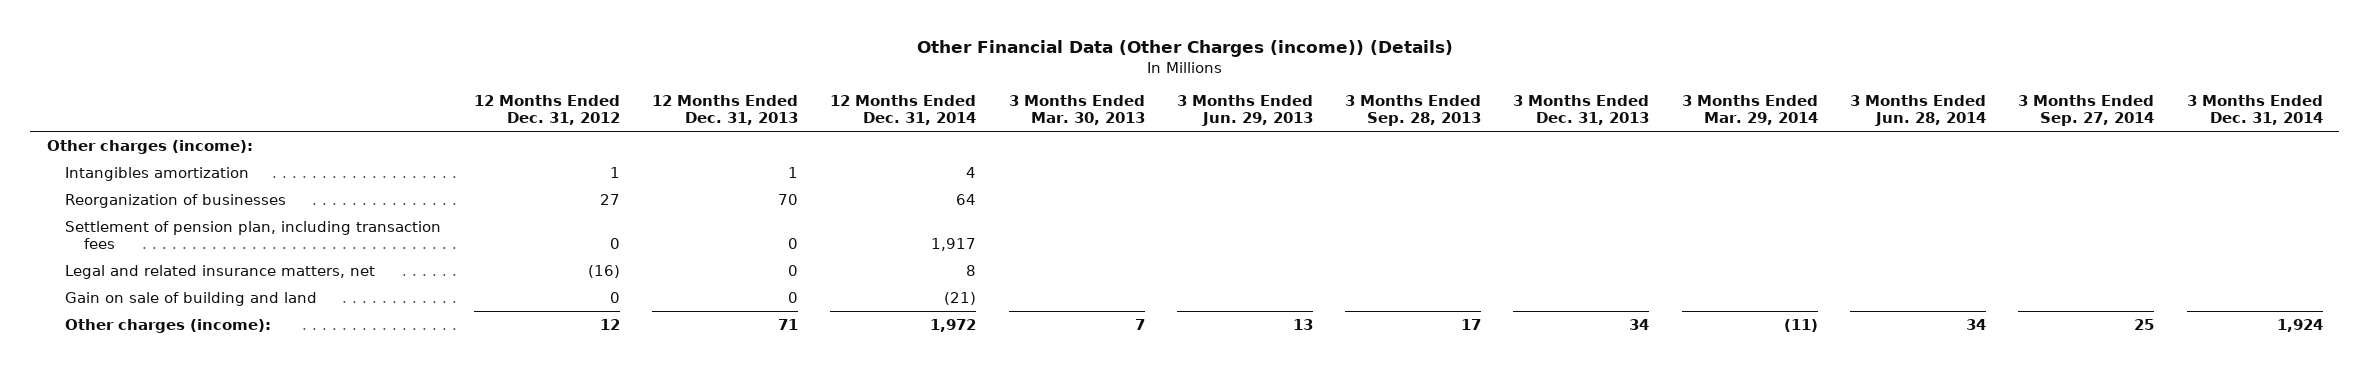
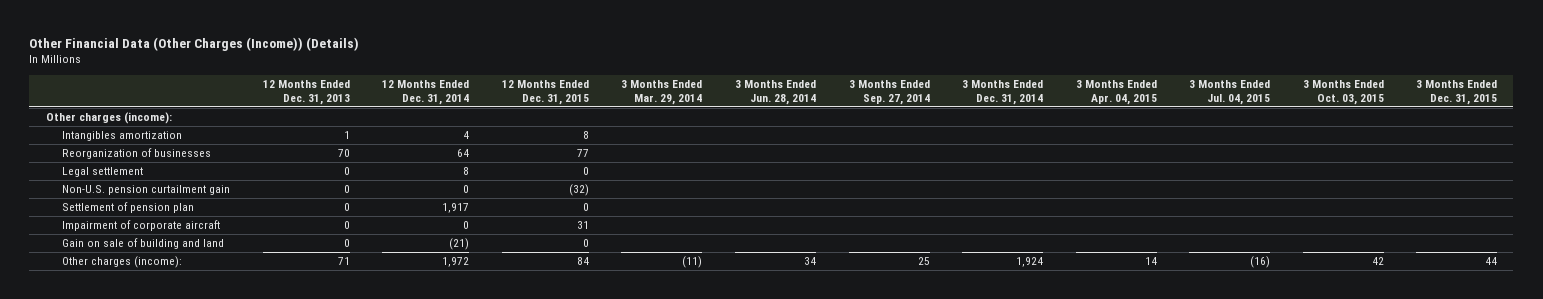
- Other Financial Data (Other Charges (income)) (Details)
+ Other Financial Data (Other Charges (Income)) (Details)
- | 12 Months Ended Dec. 31, 2012 | 12 Months Ended Dec. 31, 2013 | 12 Months Ended Dec. 31, 2014 | 3 Months Ended Mar. 30, 2013 | 3 Months Ended Jun. 29, 2013 | 3 Months Ended Sep. 28, 2013 | 3 Months Ended Dec. 31, 2013 | 3 Months Ended Mar. 29, 2014 | 3 Months Ended Jun. 28, 2014 | 3 Months Ended Sep. 27, 2014 | 3 Months Ended Dec. 31, 2014
+ | 12 Months Ended Dec. 31, 2013 | 12 Months Ended Dec. 31, 2014 | 12 Months Ended Dec. 31, 2015 | 3 Months Ended Mar. 29, 2014 | 3 Months Ended Jun. 28, 2014 | 3 Months Ended Sep. 27, 2014 | 3 Months Ended Dec. 31, 2014 | 3 Months Ended Apr. 04, 2015 | 3 Months Ended Jul. 04, 2015 | 3 Months Ended Oct. 03, 2015 | 3 Months Ended Dec. 31, 2015
- Settlement of pension plan, including transaction fees | 0 | 0 | 1,917 | | | | | | | |
- Legal and related insurance matters, net | (16) | 0 | 8 | | | | | | | |
+ Legal settlement | 0 | 8 | 0 | | | | | | | |
+ Non-U.S. pension curtailment gain | 0 | 0 | (32) | | | | | | | |
+ Settlement of pension plan | 0 | 1,917 | 0 | | | | | | | |
+ Impairment of corporate aircraft | 0 | 0 | 31 | | | | | | | |

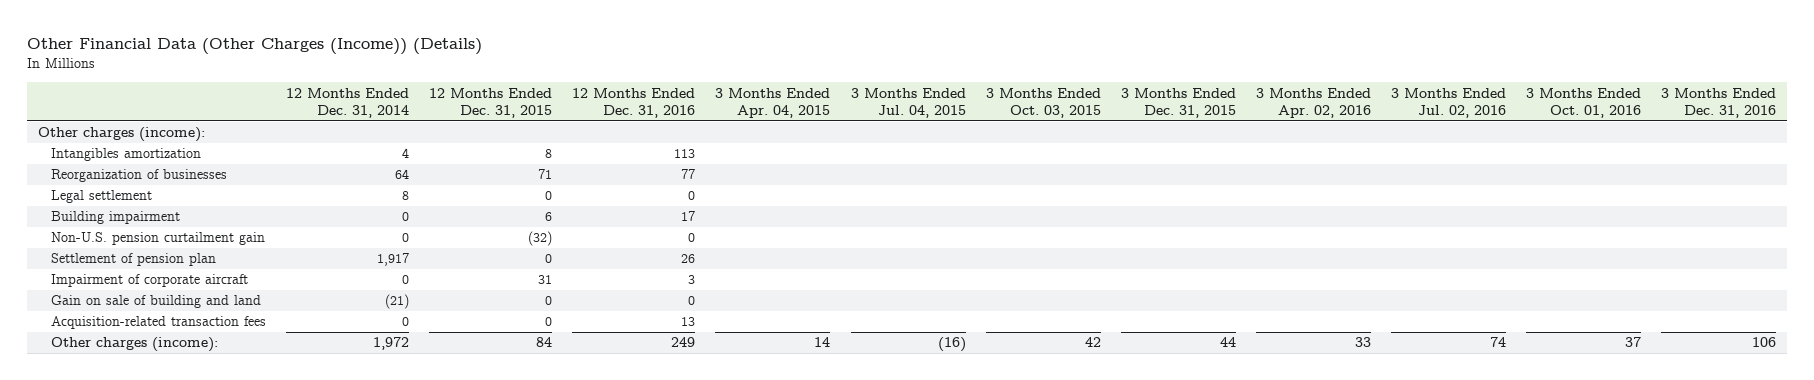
- | 12 Months Ended Dec. 31, 2013 | 12 Months Ended Dec. 31, 2014 | 12 Months Ended Dec. 31, 2015 | 3 Months Ended Mar. 29, 2014 | 3 Months Ended Jun. 28, 2014 | 3 Months Ended Sep. 27, 2014 | 3 Months Ended Dec. 31, 2014 | 3 Months Ended Apr. 04, 2015 | 3 Months Ended Jul. 04, 2015 | 3 Months Ended Oct. 03, 2015 | 3 Months Ended Dec. 31, 2015
+ | 12 Months Ended Dec. 31, 2014 | 12 Months Ended Dec. 31, 2015 | 12 Months Ended Dec. 31, 2016 | 3 Months Ended Apr. 04, 2015 | 3 Months Ended Jul. 04, 2015 | 3 Months Ended Oct. 03, 2015 | 3 Months Ended Dec. 31, 2015 | 3 Months Ended Apr. 02, 2016 | 3 Months Ended Jul. 02, 2016 | 3 Months Ended Oct. 01, 2016 | 3 Months Ended Dec. 31, 2016
- Reorganization of businesses | 70 | 64 | 77 | | | | | | | |
+ Reorganization of businesses | 64 | 71 | 77 | | | | | | | |
+ Building impairment | 0 | 6 | 17 | | | | | | | |
+ Acquisition-related transaction fees | 0 | 0 | 13 | | | | | | | |

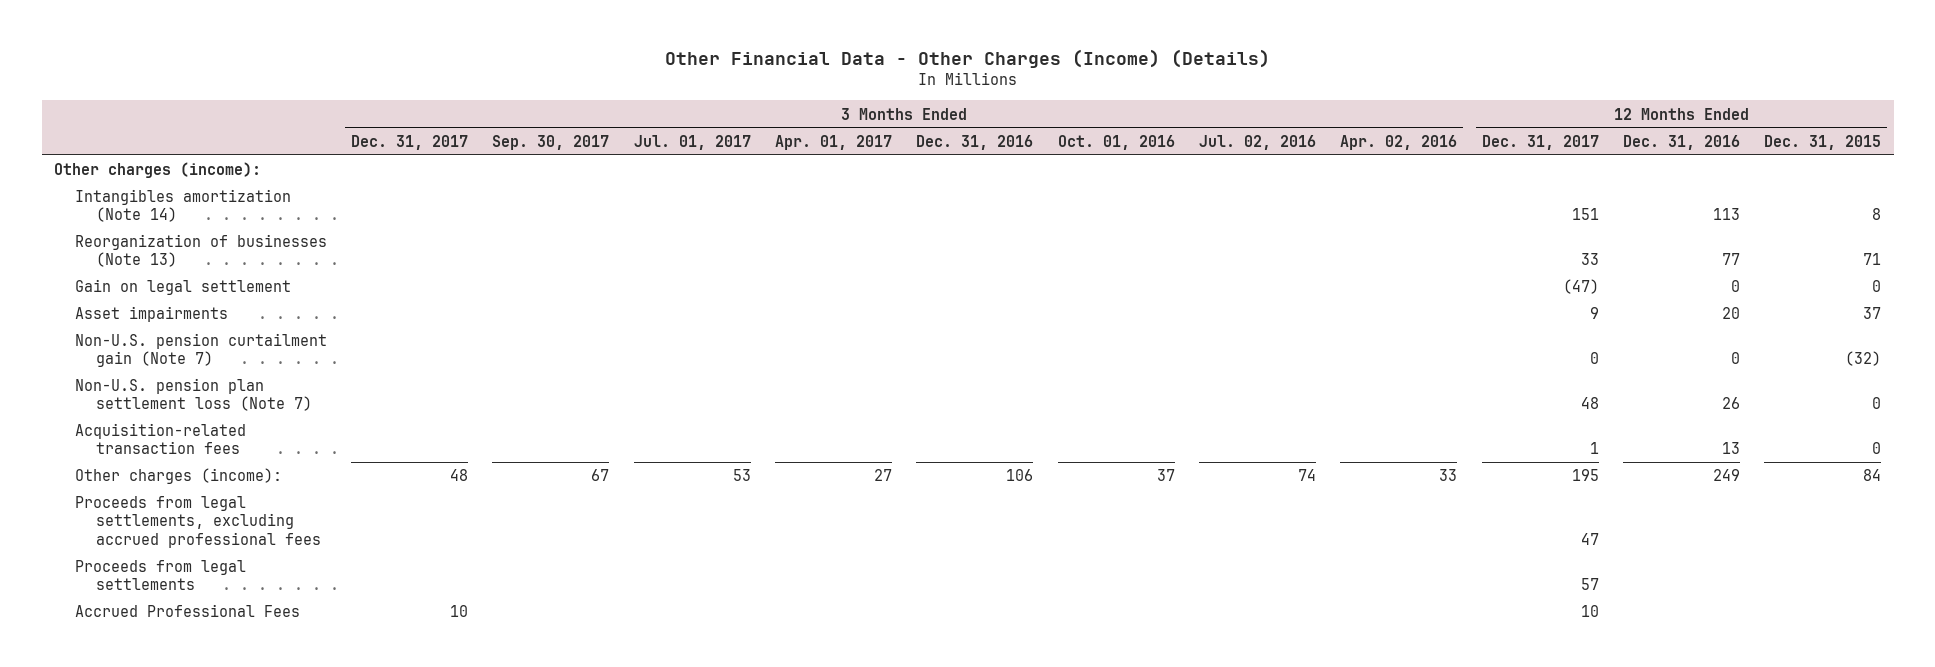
- Other Financial Data (Other Charges (Income)) (Details)
+ Other Financial Data - Other Charges (Income) (Details)
- | 12 Months Ended Dec. 31, 2014 | 12 Months Ended Dec. 31, 2015 | 12 Months Ended Dec. 31, 2016 | 3 Months Ended Apr. 04, 2015 | 3 Months Ended Jul. 04, 2015 | 3 Months Ended Oct. 03, 2015 | 3 Months Ended Dec. 31, 2015 | 3 Months Ended Apr. 02, 2016 | 3 Months Ended Jul. 02, 2016 | 3 Months Ended Oct. 01, 2016 | 3 Months Ended Dec. 31, 2016
+ | 3 Months Ended Dec. 31, 2017 | 3 Months Ended Sep. 30, 2017 | 3 Months Ended Jul. 01, 2017 | 3 Months Ended Apr. 01, 2017 | 3 Months Ended Dec. 31, 2016 | 3 Months Ended Oct. 01, 2016 | 3 Months Ended Jul. 02, 2016 | 3 Months Ended Apr. 02, 2016 | 12 Months Ended Dec. 31, 2017 | 12 Months Ended Dec. 31, 2016 | 12 Months Ended Dec. 31, 2015
- Intangibles amortization | 4 | 8 | 113 | | | | | | | |
- Reorganization of businesses | 64 | 71 | 77 | | | | | | | |
- Legal settlement | 8 | 0 | 0 | | | | | | | |
- Building impairment | 0 | 6 | 17 | | | | | | | |
- Non-U.S. pension curtailment gain | 0 | (32) | 0 | | | | | | | |
- Settlement of pension plan | 1,917 | 0 | 26 | | | | | | | |
- Impairment of corporate aircraft | 0 | 31 | 3 | | | | | | | |
- Gain on sale of building and land | (21) | 0 | 0 | | | | | | | |
+ Intangibles amortization (Note 14) | | | | | | | | | 151 | 113 | 8
+ Reorganization of businesses (Note 13) | | | | | | | | | 33 | 77 | 71
+ Gain on legal settlement | | | | | | | | | (47) | 0 | 0
+ Asset impairments | | | | | | | | | 9 | 20 | 37
+ Non-U.S. pension curtailment gain (Note 7) | | | | | | | | | 0 | 0 | (32)
+ Non-U.S. pension plan settlement loss (Note 7) | | | | | | | | | 48 | 26 | 0
+ Proceeds from legal settlements, excluding accrued professional fees | | | | | | | | | 47 | |
+ Proceeds from legal settlements | | | | | | | | | 57 | |
+ Accrued Professional Fees | 10 | | | | | | | | 10 | |

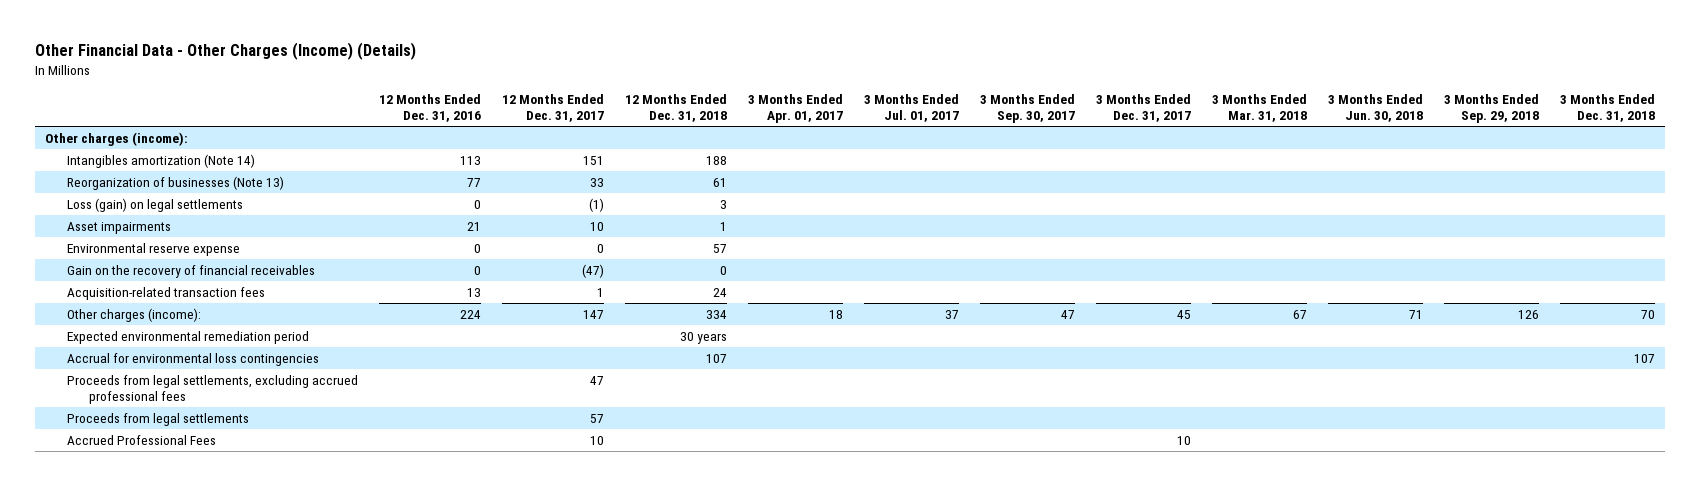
- | 3 Months Ended Dec. 31, 2017 | 3 Months Ended Sep. 30, 2017 | 3 Months Ended Jul. 01, 2017 | 3 Months Ended Apr. 01, 2017 | 3 Months Ended Dec. 31, 2016 | 3 Months Ended Oct. 01, 2016 | 3 Months Ended Jul. 02, 2016 | 3 Months Ended Apr. 02, 2016 | 12 Months Ended Dec. 31, 2017 | 12 Months Ended Dec. 31, 2016 | 12 Months Ended Dec. 31, 2015
+ | 12 Months Ended Dec. 31, 2016 | 12 Months Ended Dec. 31, 2017 | 12 Months Ended Dec. 31, 2018 | 3 Months Ended Apr. 01, 2017 | 3 Months Ended Jul. 01, 2017 | 3 Months Ended Sep. 30, 2017 | 3 Months Ended Dec. 31, 2017 | 3 Months Ended Mar. 31, 2018 | 3 Months Ended Jun. 30, 2018 | 3 Months Ended Sep. 29, 2018 | 3 Months Ended Dec. 31, 2018
- Gain on legal settlement | | | | | | | | | (47) | 0 | 0
- Asset impairments | | | | | | | | | 9 | 20 | 37
- Non-U.S. pension curtailment gain (Note 7) | | | | | | | | | 0 | 0 | (32)
- Non-U.S. pension plan settlement loss (Note 7) | | | | | | | | | 48 | 26 | 0
+ Loss (gain) on legal settlements | 0 | (1) | 3 | | | | | | | |
+ Asset impairments | 21 | 10 | 1 | | | | | | | |
+ Environmental reserve expense | 0 | 0 | 57 | | | | | | | |
+ Gain on the recovery of financial receivables | 0 | (47) | 0 | | | | | | | |
- Other charges (income): | 48 | 67 | 53 | 27 | 106 | 37 | 74 | 33 | 195 | 249 | 84
+ Other charges (income): | 224 | 147 | 334 | 18 | 37 | 47 | 45 | 67 | 71 | 126 | 70
+ Expected environmental remediation period | | | 30 years | | | | | | | |
+ Accrual for environmental loss contingencies | | | 107 | | | | | | | | 107

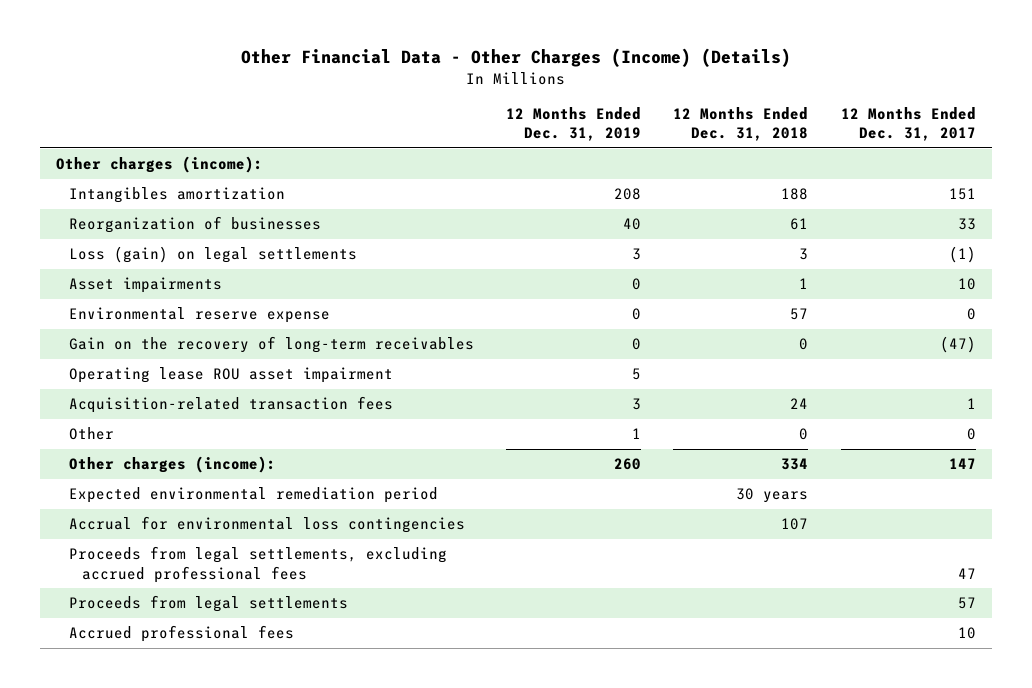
- | 12 Months Ended Dec. 31, 2016 | 12 Months Ended Dec. 31, 2017 | 12 Months Ended Dec. 31, 2018 | 3 Months Ended Apr. 01, 2017 | 3 Months Ended Jul. 01, 2017 | 3 Months Ended Sep. 30, 2017 | 3 Months Ended Dec. 31, 2017 | 3 Months Ended Mar. 31, 2018 | 3 Months Ended Jun. 30, 2018 | 3 Months Ended Sep. 29, 2018 | 3 Months Ended Dec. 31, 2018
+ | 12 Months Ended Dec. 31, 2019 | 12 Months Ended Dec. 31, 2018 | 12 Months Ended Dec. 31, 2017
- Intangibles amortization (Note 14) | 113 | 151 | 188 | | | | | | | |
- Reorganization of businesses (Note 13) | 77 | 33 | 61 | | | | | | | |
+ Intangibles amortization | 208 | 188 | 151
+ Reorganization of businesses | 40 | 61 | 33
- Gain on the recovery of financial receivables | 0 | (47) | 0 | | | | | | | |
+ Gain on the recovery of long-term receivables | 0 | 0 | (47)
+ Operating lease ROU asset impairment | 5 | |
+ Other | 1 | 0 | 0
- Accrued Professional Fees | | 10 | | | | | 10 | | | |
+ Accrued professional fees | | | 10

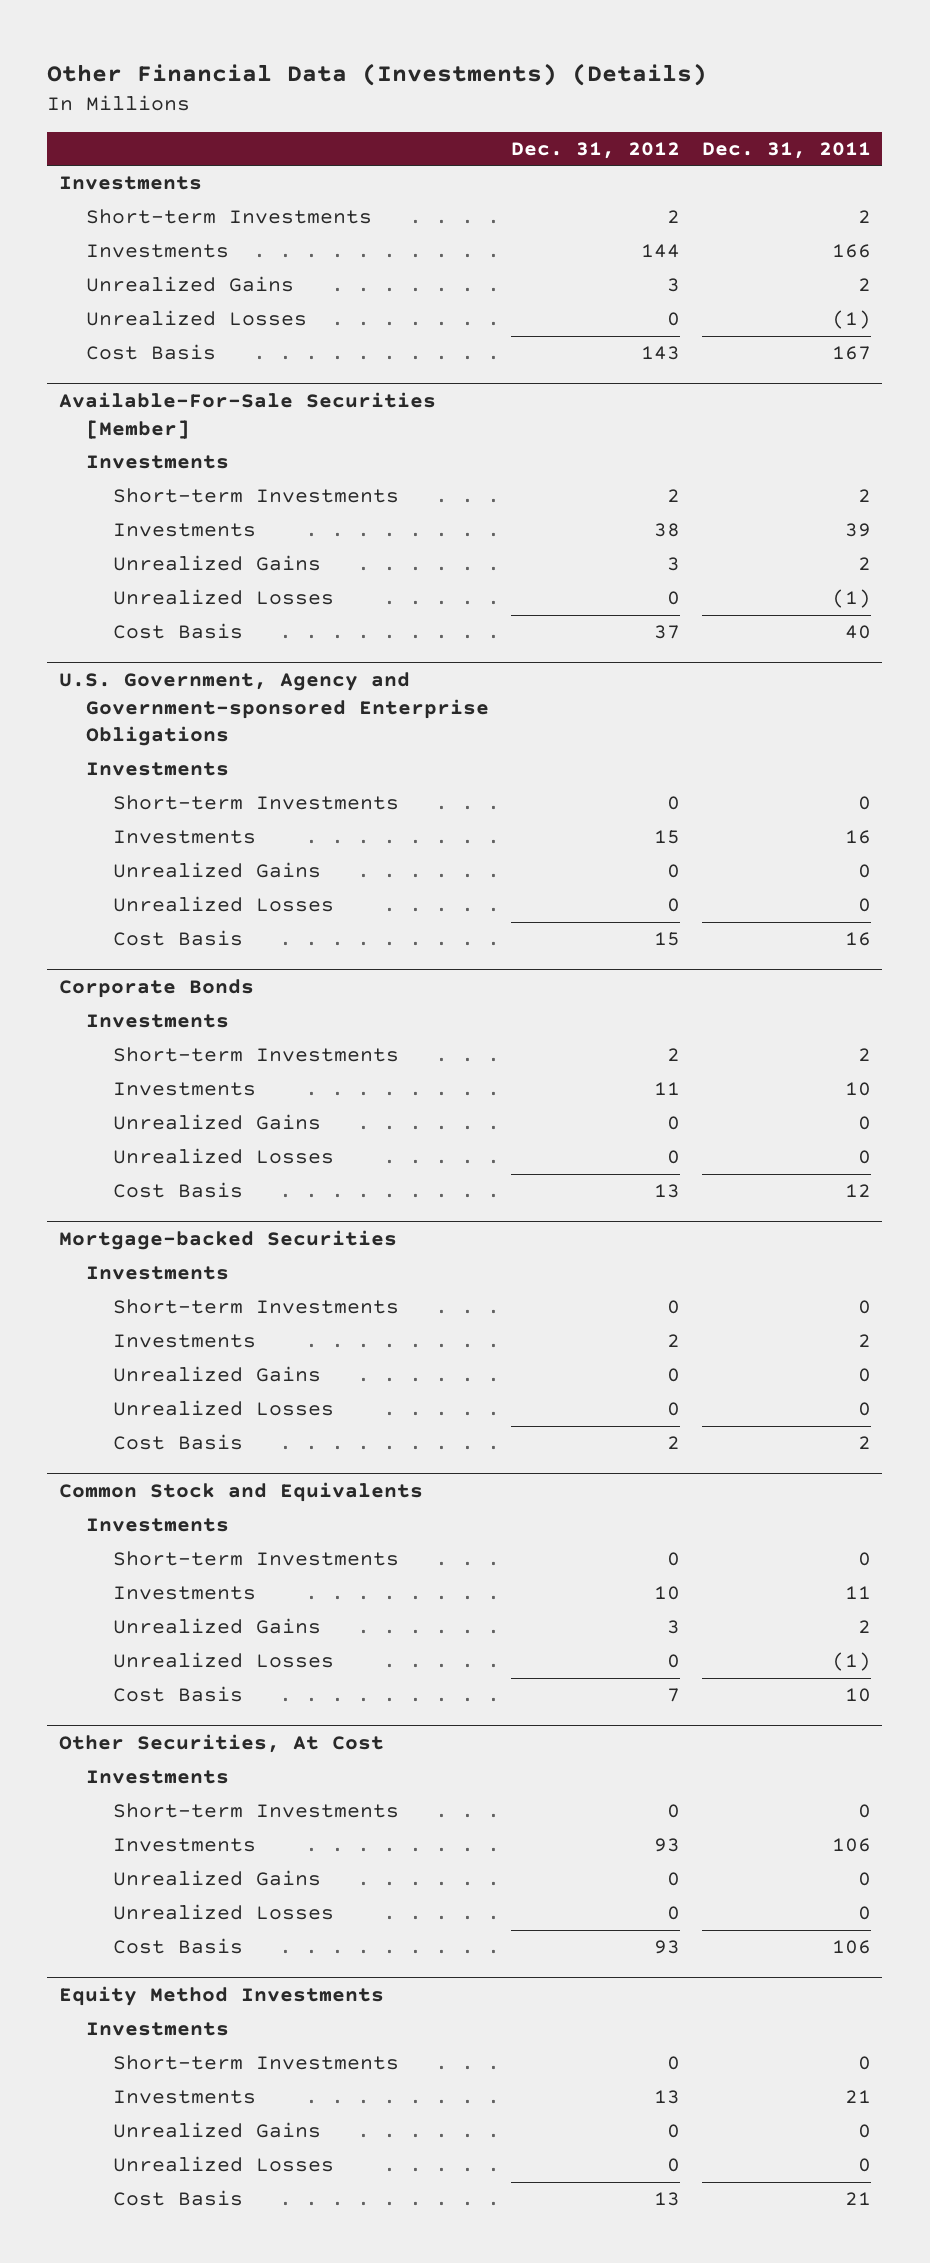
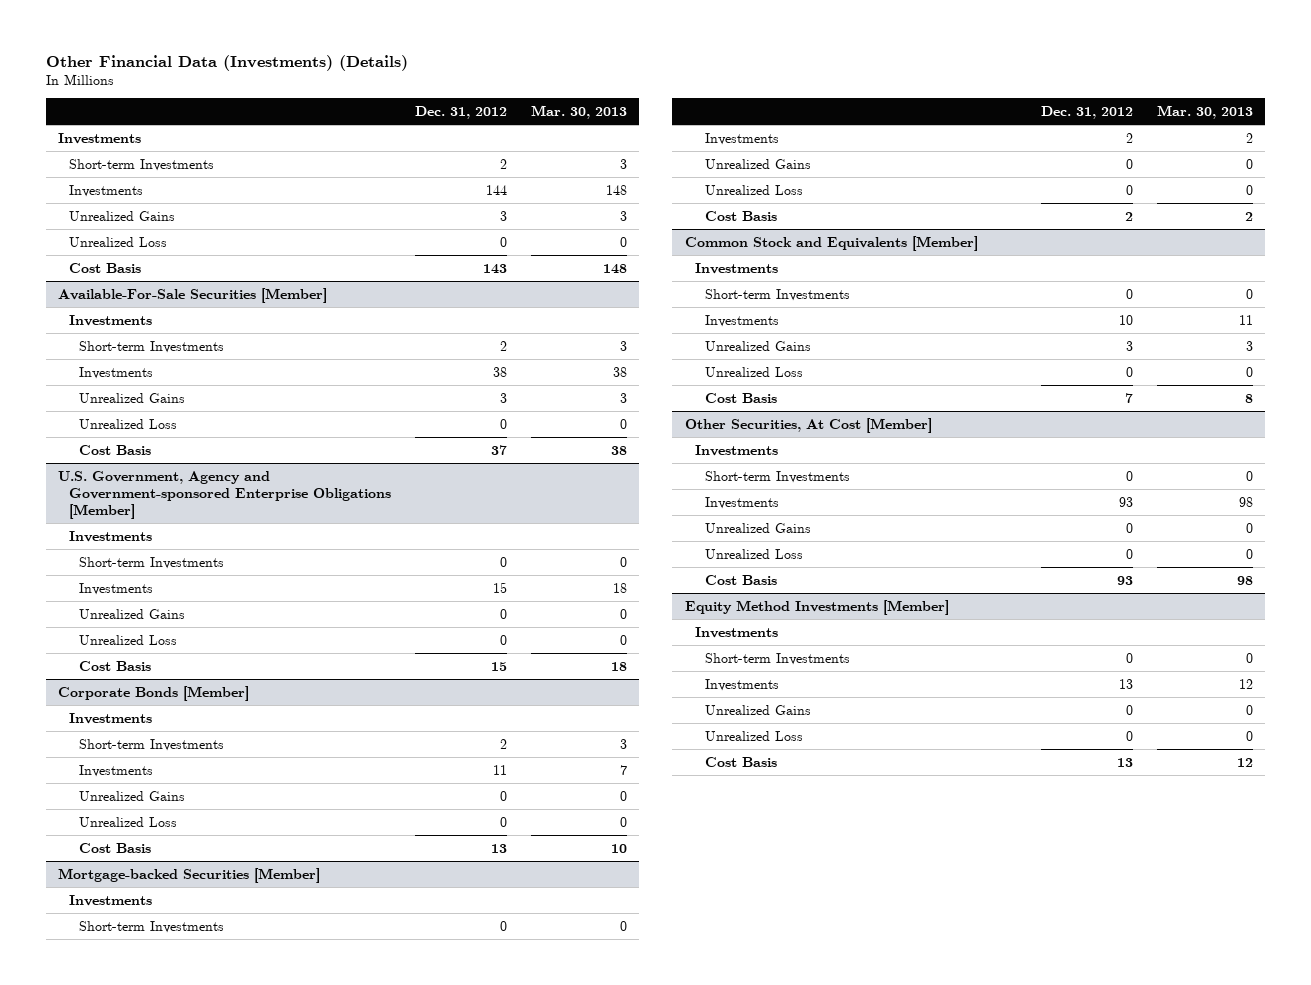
- | Dec. 31, 2012 | Dec. 31, 2011
+ | Dec. 31, 2012 | Mar. 30, 2013
- Unrealized Losses | 0 | (1)
+ Unrealized Loss | 0 | 0
@ Available-For-Sale Securities [Member]
- Unrealized Losses | 0 | (1)
+ Unrealized Loss | 0 | 0
- U.S. Government, Agency and Government-sponsored Enterprise Obligations
+ U.S. Government, Agency and Government-sponsored Enterprise Obligations [Member]
- Unrealized Losses | 0 | 0
+ Unrealized Loss | 0 | 0
- Corporate Bonds
+ Corporate Bonds [Member]
- Unrealized Losses | 0 | 0
+ Unrealized Loss | 0 | 0
- Mortgage-backed Securities
+ Mortgage-backed Securities [Member]
- Unrealized Losses | 0 | 0
+ Unrealized Loss | 0 | 0
- Common Stock and Equivalents
+ Common Stock and Equivalents [Member]
- Unrealized Losses | 0 | (1)
+ Unrealized Loss | 0 | 0
- Other Securities, At Cost
+ Other Securities, At Cost [Member]
- Unrealized Losses | 0 | 0
+ Unrealized Loss | 0 | 0
- Equity Method Investments
+ Equity Method Investments [Member]
- Unrealized Losses | 0 | 0
+ Unrealized Loss | 0 | 0

